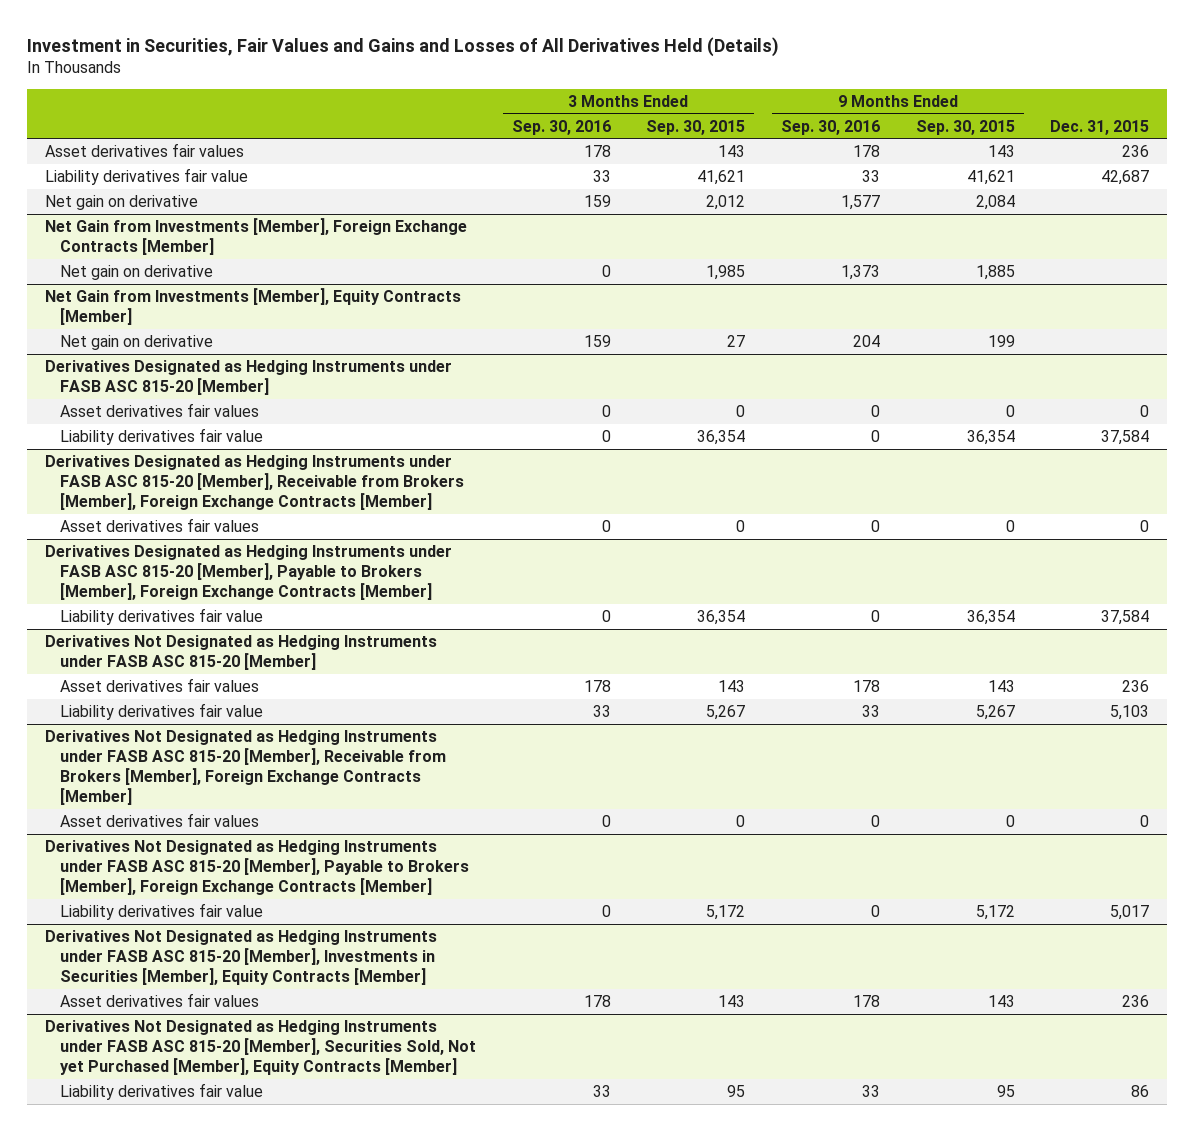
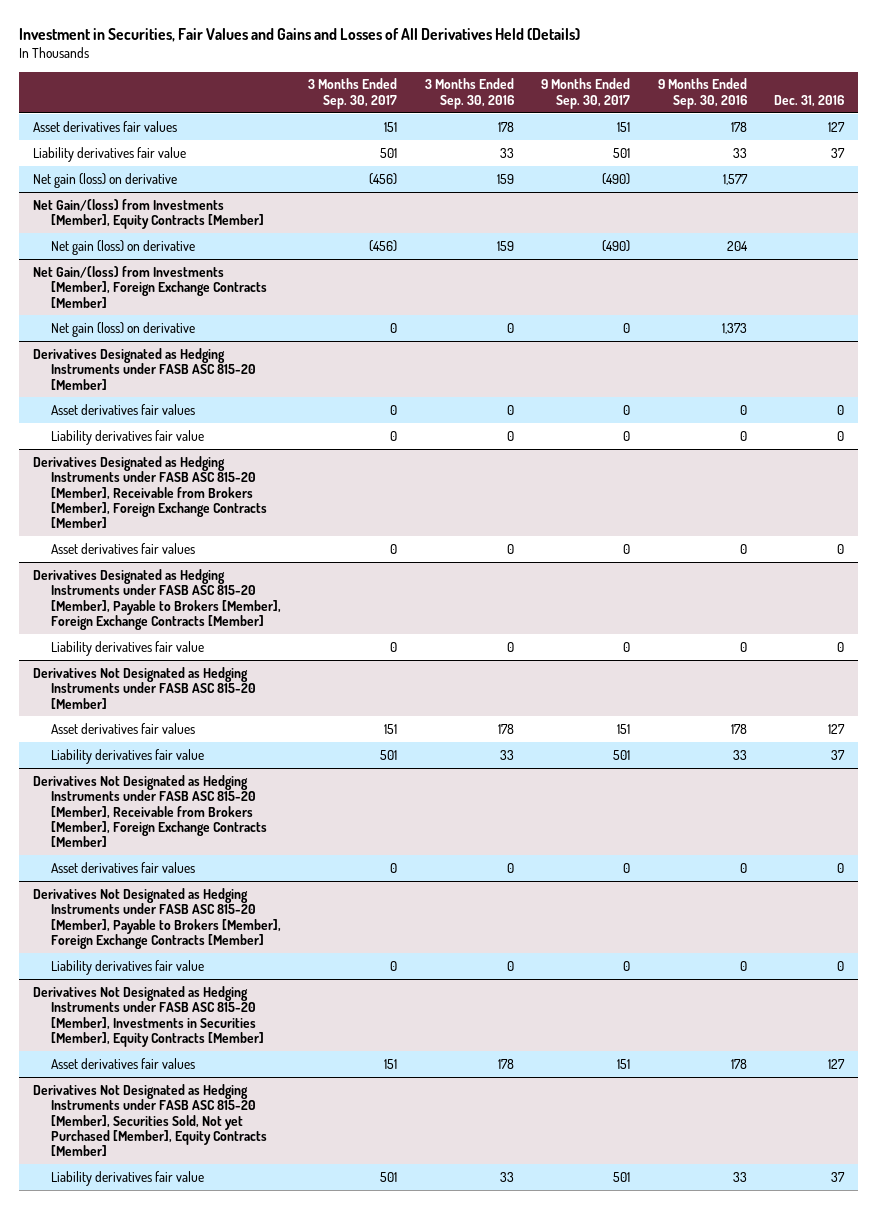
- | 3 Months Ended Sep. 30, 2016 | 3 Months Ended Sep. 30, 2015 | 9 Months Ended Sep. 30, 2016 | 9 Months Ended Sep. 30, 2015 | Dec. 31, 2015
+ | 3 Months Ended Sep. 30, 2017 | 3 Months Ended Sep. 30, 2016 | 9 Months Ended Sep. 30, 2017 | 9 Months Ended Sep. 30, 2016 | Dec. 31, 2016
- Net gain on derivative | 159 | 2,012 | 1,577 | 2,084 |
- Net Gain from Investments [Member], Foreign Exchange Contracts [Member]
- Net gain on derivative | 0 | 1,985 | 1,373 | 1,885 |
- Net Gain from Investments [Member], Equity Contracts [Member]
- Net gain on derivative | 159 | 27 | 204 | 199 |
+ Net gain (loss) on derivative | (456) | 159 | (490) | 1,577 |
+ Net Gain/(loss) from Investments [Member], Equity Contracts [Member]
+ Net gain (loss) on derivative | (456) | 159 | (490) | 204 |
+ Net Gain/(loss) from Investments [Member], Foreign Exchange Contracts [Member]
+ Net gain (loss) on derivative | 0 | 0 | 0 | 1,373 |

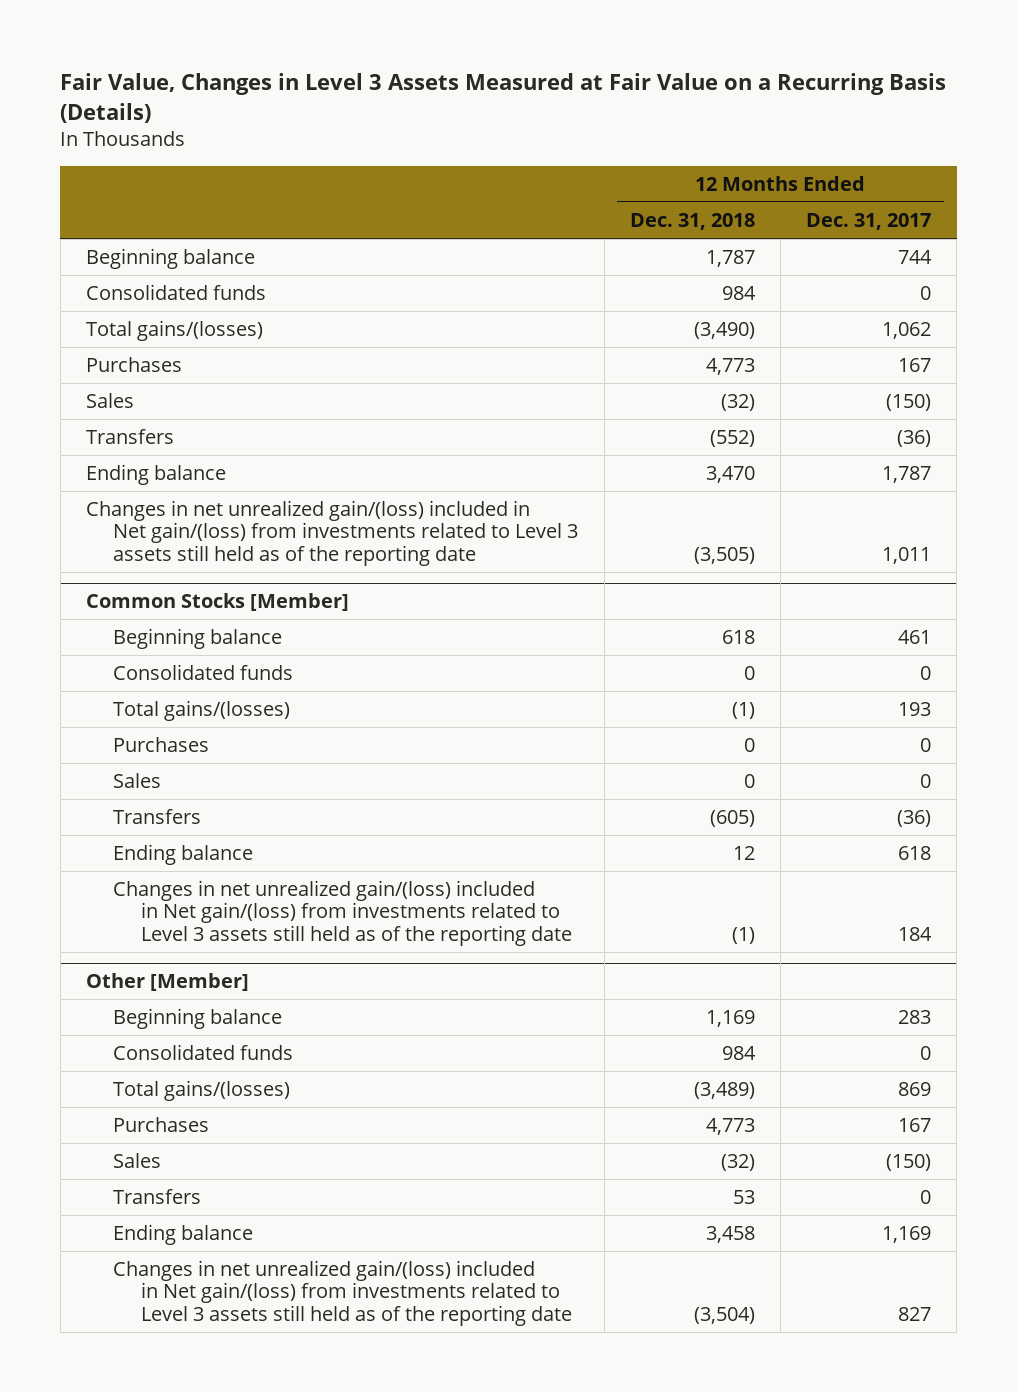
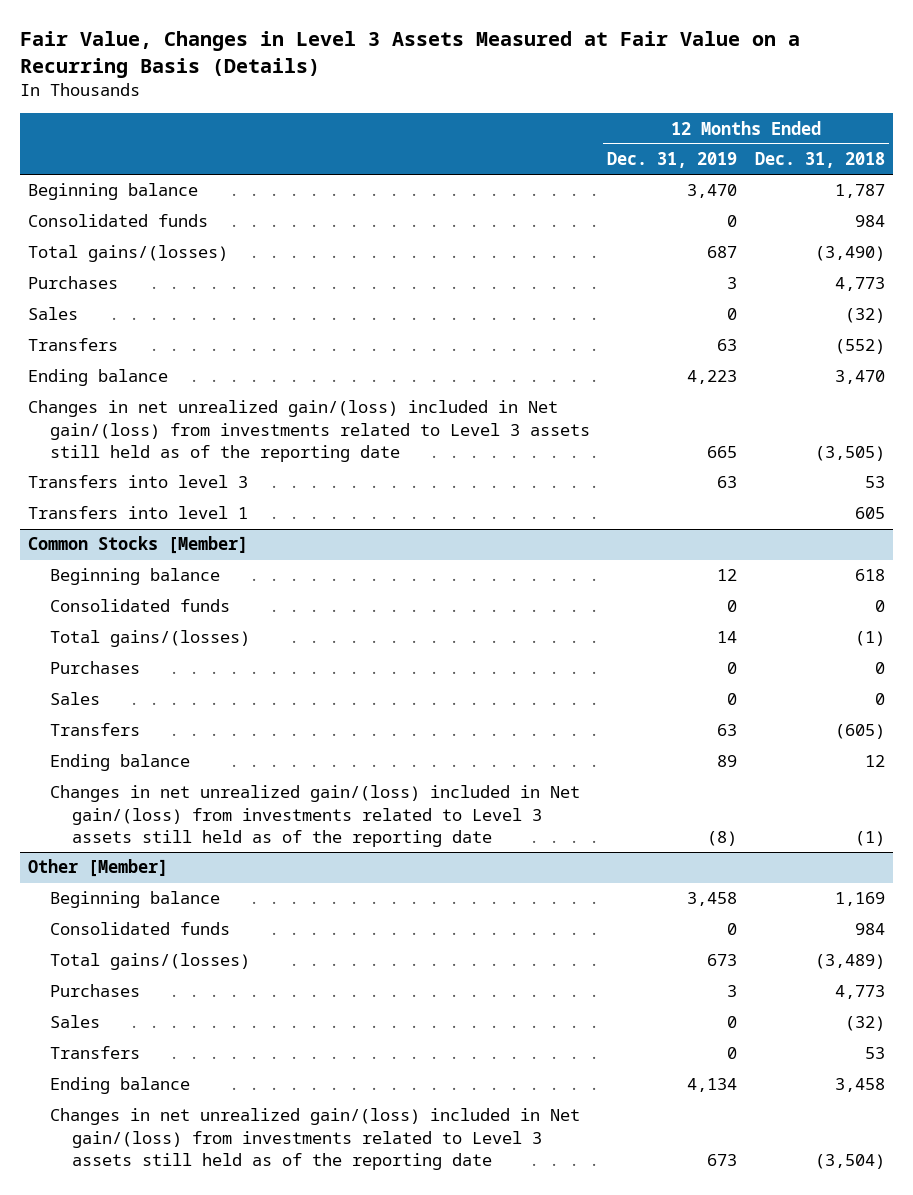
- | 12 Months Ended Dec. 31, 2018 | 12 Months Ended Dec. 31, 2017
+ | 12 Months Ended Dec. 31, 2019 | 12 Months Ended Dec. 31, 2018
+ Transfers into level 3 | 63 | 53
+ Transfers into level 1 | | 605

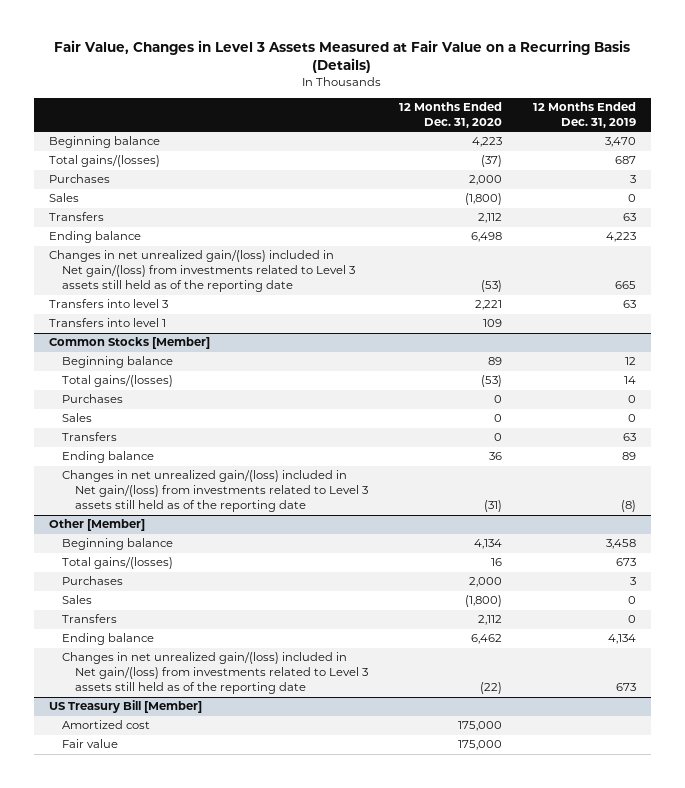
- | 12 Months Ended Dec. 31, 2019 | 12 Months Ended Dec. 31, 2018
+ | 12 Months Ended Dec. 31, 2020 | 12 Months Ended Dec. 31, 2019
- Consolidated funds | 0 | 984
@ Common Stocks [Member]
- Consolidated funds | 0 | 0
@ Other [Member]
- Consolidated funds | 0 | 984
+ US Treasury Bill [Member]
+ Amortized cost | 175,000 |
+ Fair value | 175,000 |

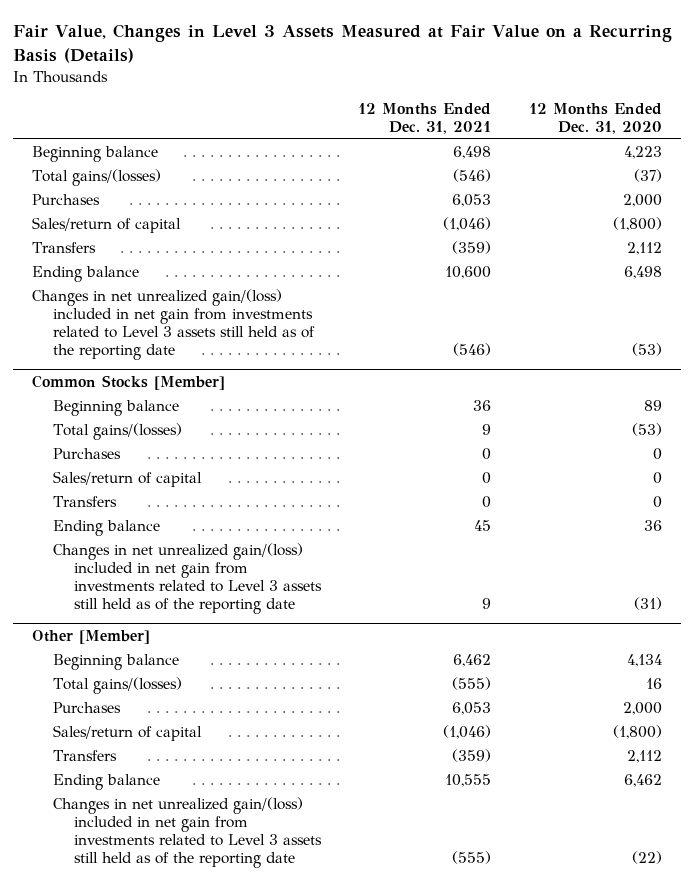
- | 12 Months Ended Dec. 31, 2020 | 12 Months Ended Dec. 31, 2019
+ | 12 Months Ended Dec. 31, 2021 | 12 Months Ended Dec. 31, 2020
- Sales | (1,800) | 0
+ Sales/return of capital | (1,046) | (1,800)
- Changes in net unrealized gain/(loss) included in Net gain/(loss) from investments related to Level 3 assets still held as of the reporting date | (53) | 665
- Transfers into level 3 | 2,221 | 63
- Transfers into level 1 | 109 |
+ Changes in net unrealized gain/(loss) included in net gain from investments related to Level 3 assets still held as of the reporting date | (546) | (53)
@ Common Stocks [Member]
- Sales | 0 | 0
+ Sales/return of capital | 0 | 0
- Changes in net unrealized gain/(loss) included in Net gain/(loss) from investments related to Level 3 assets still held as of the reporting date | (31) | (8)
+ Changes in net unrealized gain/(loss) included in net gain from investments related to Level 3 assets still held as of the reporting date | 9 | (31)
@ Other [Member]
- Sales | (1,800) | 0
+ Sales/return of capital | (1,046) | (1,800)
- Changes in net unrealized gain/(loss) included in Net gain/(loss) from investments related to Level 3 assets still held as of the reporting date | (22) | 673
- US Treasury Bill [Member]
- Amortized cost | 175,000 |
- Fair value | 175,000 |
@ Other [Member]
+ Changes in net unrealized gain/(loss) included in net gain from investments related to Level 3 assets still held as of the reporting date | (555) | (22)

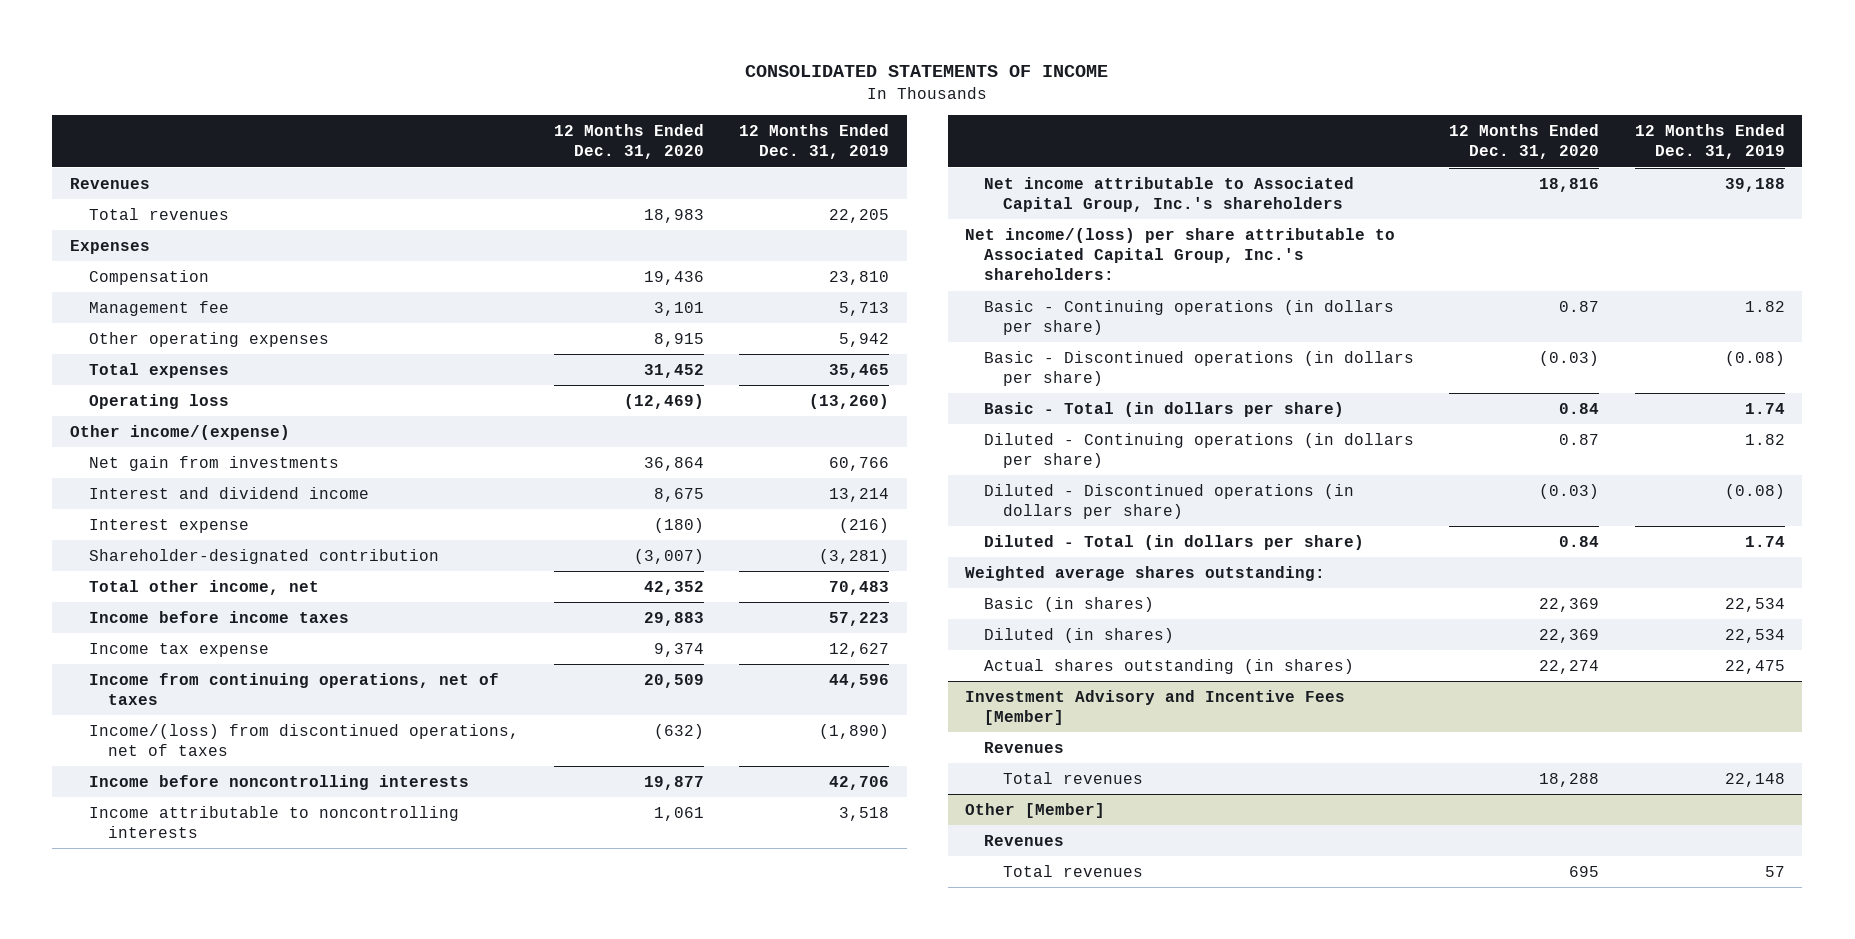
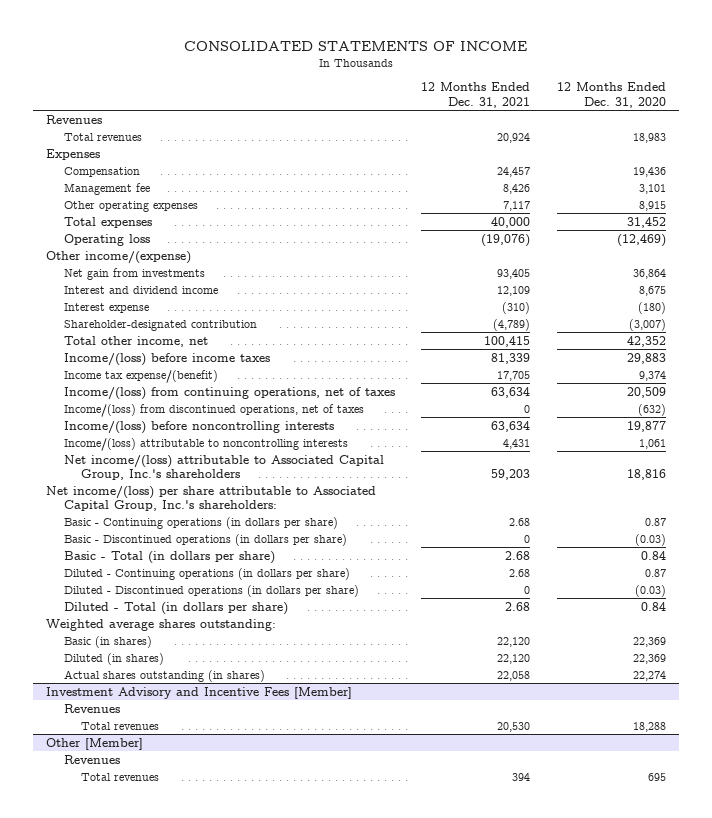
- | 12 Months Ended Dec. 31, 2020 | 12 Months Ended Dec. 31, 2019
+ | 12 Months Ended Dec. 31, 2021 | 12 Months Ended Dec. 31, 2020
- Income before income taxes | 29,883 | 57,223
- Income tax expense | 9,374 | 12,627
- Income from continuing operations, net of taxes | 20,509 | 44,596
+ Income/(loss) before income taxes | 81,339 | 29,883
+ Income tax expense/(benefit) | 17,705 | 9,374
+ Income/(loss) from continuing operations, net of taxes | 63,634 | 20,509
- Income before noncontrolling interests | 19,877 | 42,706
- Income attributable to noncontrolling interests | 1,061 | 3,518
- Net income attributable to Associated Capital Group, Inc.'s shareholders | 18,816 | 39,188
+ Income/(loss) before noncontrolling interests | 63,634 | 19,877
+ Income/(loss) attributable to noncontrolling interests | 4,431 | 1,061
+ Net income/(loss) attributable to Associated Capital Group, Inc.'s shareholders | 59,203 | 18,816

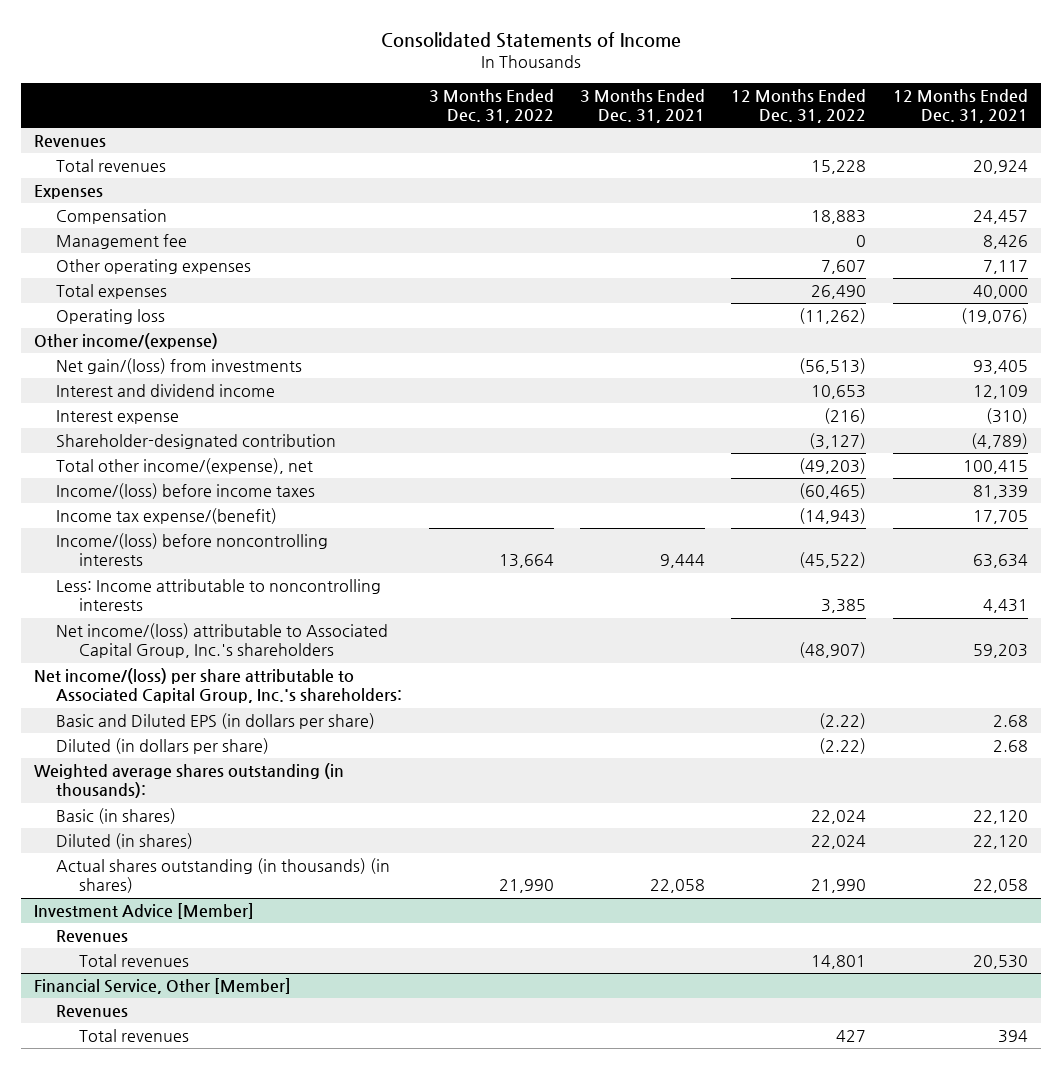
- CONSOLIDATED STATEMENTS OF INCOME
+ Consolidated Statements of Income
- | 12 Months Ended Dec. 31, 2021 | 12 Months Ended Dec. 31, 2020
+ | 3 Months Ended Dec. 31, 2022 | 3 Months Ended Dec. 31, 2021 | 12 Months Ended Dec. 31, 2022 | 12 Months Ended Dec. 31, 2021
- Net gain from investments | 93,405 | 36,864
+ Net gain/(loss) from investments | | | (56,513) | 93,405
- Total other income, net | 100,415 | 42,352
+ Total other income/(expense), net | | | (49,203) | 100,415
- Income/(loss) from continuing operations, net of taxes | 63,634 | 20,509
- Income/(loss) from discontinued operations, net of taxes | 0 | (632)
- Income/(loss) attributable to noncontrolling interests | 4,431 | 1,061
+ Less: Income attributable to noncontrolling interests | | | 3,385 | 4,431
- Basic - Continuing operations (in dollars per share) | 2.68 | 0.87
- Basic - Discontinued operations (in dollars per share) | 0 | (0.03)
- Basic - Total (in dollars per share) | 2.68 | 0.84
- Diluted - Continuing operations (in dollars per share) | 2.68 | 0.87
- Diluted - Discontinued operations (in dollars per share) | 0 | (0.03)
- Diluted - Total (in dollars per share) | 2.68 | 0.84
- Weighted average shares outstanding:
+ Basic and Diluted EPS (in dollars per share) | | | (2.22) | 2.68
+ Diluted (in dollars per share) | | | (2.22) | 2.68
+ Weighted average shares outstanding (in thousands):
- Actual shares outstanding (in shares) | 22,058 | 22,274
- Investment Advisory and Incentive Fees [Member]
+ Actual shares outstanding (in thousands) (in shares) | 21,990 | 22,058 | 21,990 | 22,058
+ Investment Advice [Member]
- Other [Member]
+ Financial Service, Other [Member]

